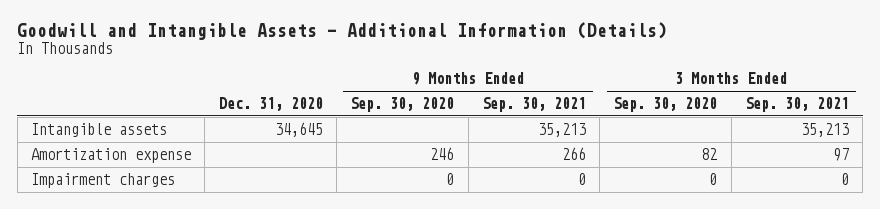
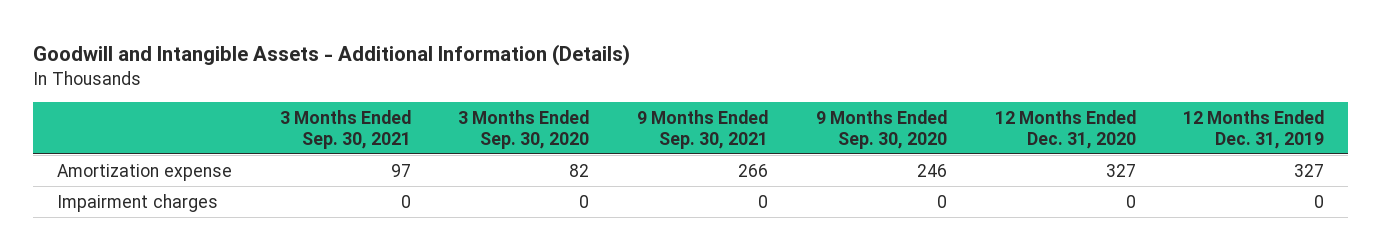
- | Dec. 31, 2020 | 9 Months Ended Sep. 30, 2020 | 9 Months Ended Sep. 30, 2021 | 3 Months Ended Sep. 30, 2020 | 3 Months Ended Sep. 30, 2021
+ | 3 Months Ended Sep. 30, 2021 | 3 Months Ended Sep. 30, 2020 | 9 Months Ended Sep. 30, 2021 | 9 Months Ended Sep. 30, 2020 | 12 Months Ended Dec. 31, 2020 | 12 Months Ended Dec. 31, 2019
- Intangible assets | 34,645 | | 35,213 | | 35,213

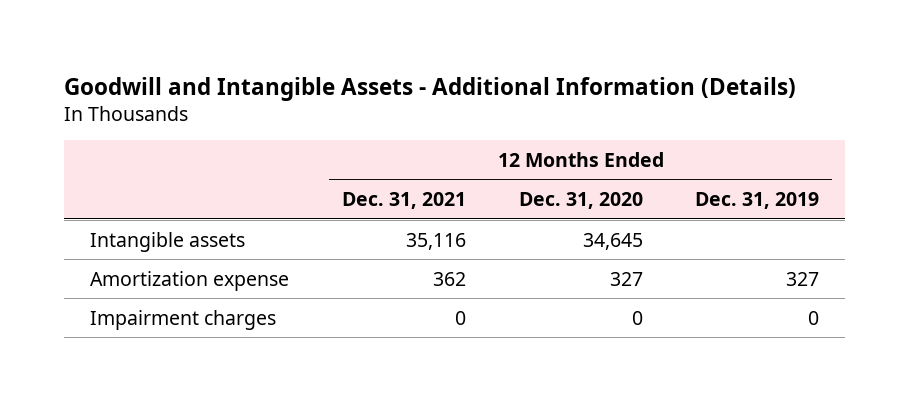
- | 3 Months Ended Sep. 30, 2021 | 3 Months Ended Sep. 30, 2020 | 9 Months Ended Sep. 30, 2021 | 9 Months Ended Sep. 30, 2020 | 12 Months Ended Dec. 31, 2020 | 12 Months Ended Dec. 31, 2019
+ | 12 Months Ended Dec. 31, 2021 | 12 Months Ended Dec. 31, 2020 | 12 Months Ended Dec. 31, 2019
+ Intangible assets | 35,116 | 34,645 |

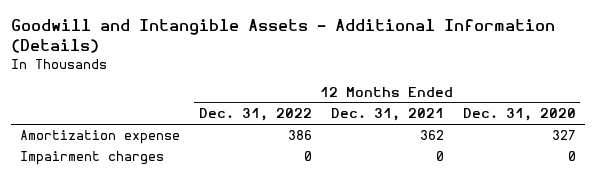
- | 12 Months Ended Dec. 31, 2021 | 12 Months Ended Dec. 31, 2020 | 12 Months Ended Dec. 31, 2019
+ | 12 Months Ended Dec. 31, 2022 | 12 Months Ended Dec. 31, 2021 | 12 Months Ended Dec. 31, 2020
- Intangible assets | 35,116 | 34,645 |

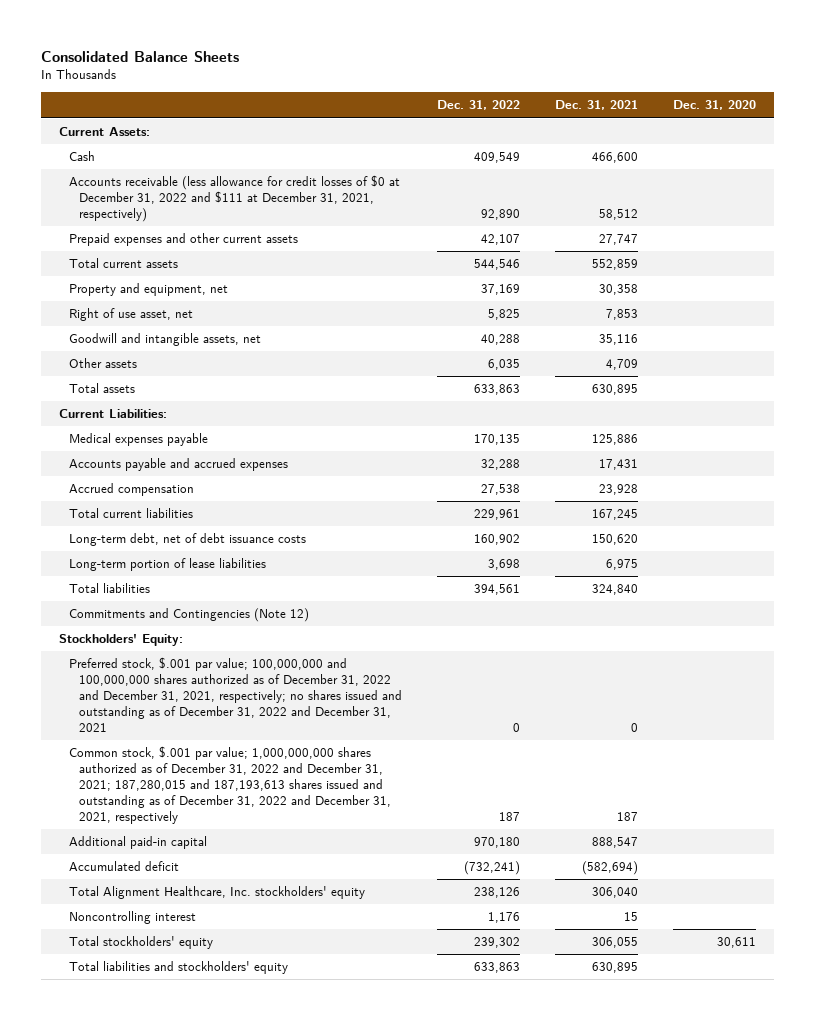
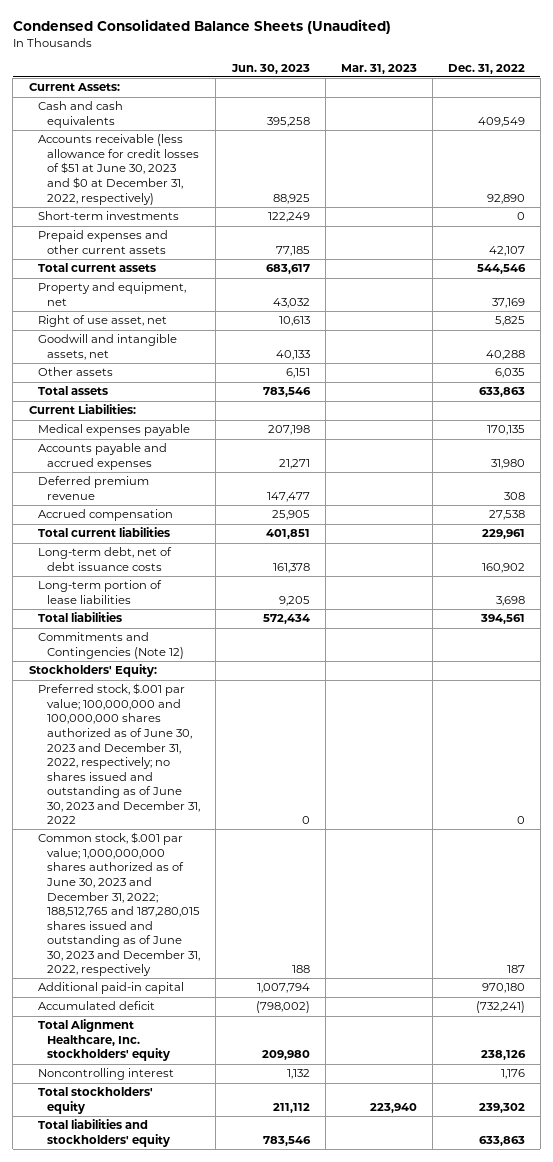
- Consolidated Balance Sheets
+ Condensed Consolidated Balance Sheets (Unaudited)
- | Dec. 31, 2022 | Dec. 31, 2021 | Dec. 31, 2020
+ | Jun. 30, 2023 | Mar. 31, 2023 | Dec. 31, 2022
- Cash | 409,549 | 466,600 |
- Accounts receivable (less allowance for credit losses of $0 at December 31, 2022 and $111 at December 31, 2021, respectively) | 92,890 | 58,512 |
+ Cash and cash equivalents | 395,258 | | 409,549
+ Accounts receivable (less allowance for credit losses of $51 at June 30, 2023 and $0 at December 31, 2022, respectively) | 88,925 | | 92,890
+ Short-term investments | 122,249 | | 0
- Accounts payable and accrued expenses | 32,288 | 17,431 |
+ Accounts payable and accrued expenses | 21,271 | | 31,980
+ Deferred premium revenue | 147,477 | | 308
- Preferred stock, $.001 par value; 100,000,000 and 100,000,000 shares authorized as of December 31, 2022 and December 31, 2021, respectively; no shares issued and outstanding as of December 31, 2022 and December 31, 2021 | 0 | 0 |
- Common stock, $.001 par value; 1,000,000,000 shares authorized as of December 31, 2022 and December 31, 2021; 187,280,015 and 187,193,613 shares issued and outstanding as of December 31, 2022 and December 31, 2021, respectively | 187 | 187 |
+ Preferred stock, $.001 par value; 100,000,000 and 100,000,000 shares authorized as of June 30, 2023 and December 31, 2022, respectively; no shares issued and outstanding as of June 30, 2023 and December 31, 2022 | 0 | | 0
+ Common stock, $.001 par value; 1,000,000,000 shares authorized as of June 30, 2023 and December 31, 2022; 188,512,765 and 187,280,015 shares issued and outstanding as of June 30, 2023 and December 31, 2022, respectively | 188 | | 187

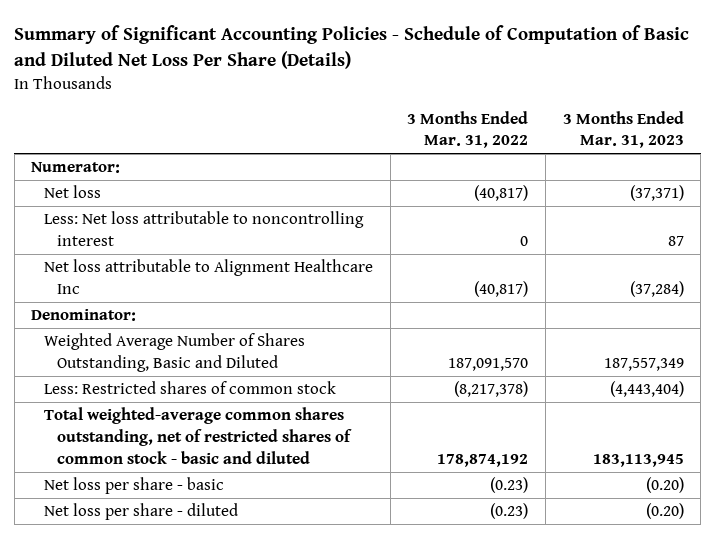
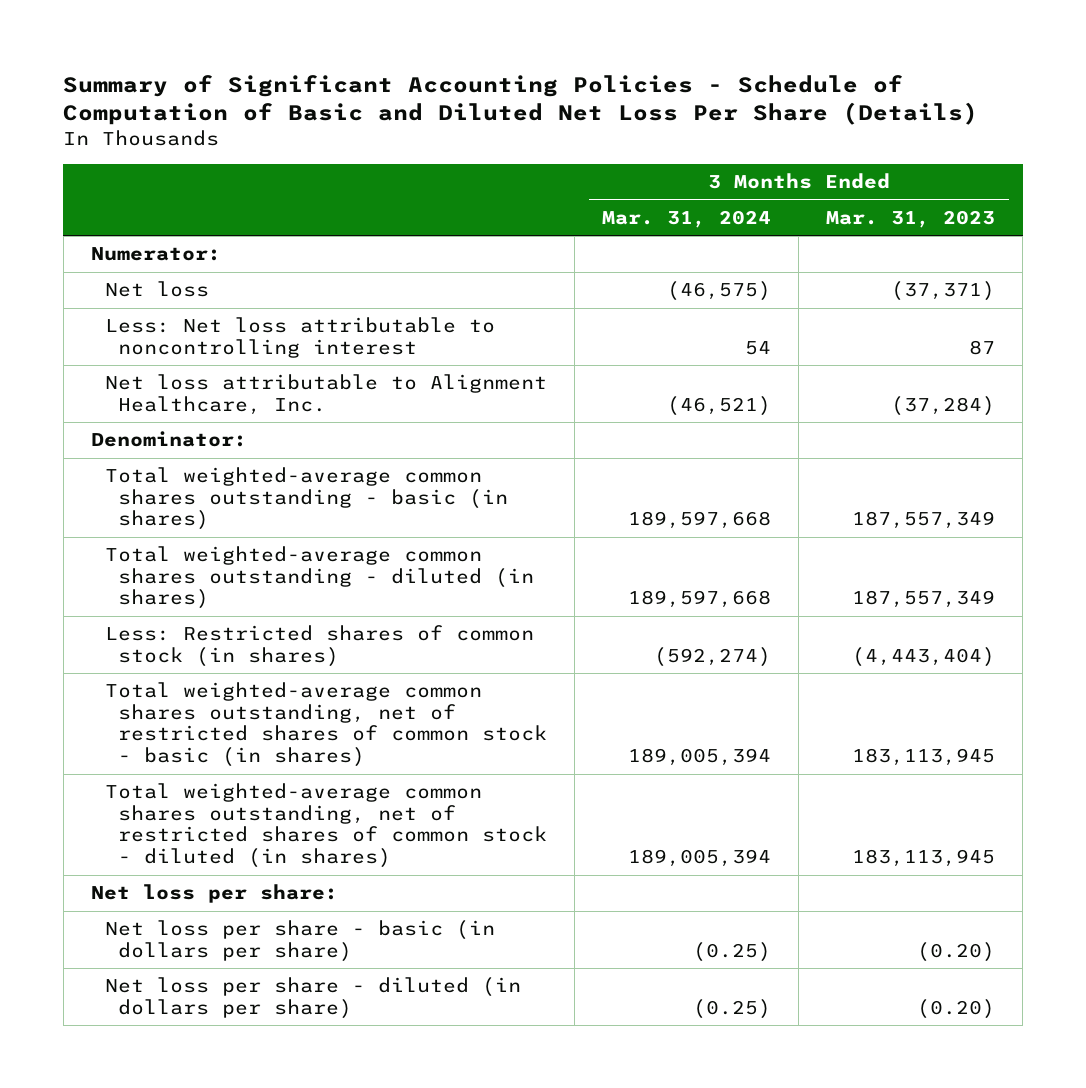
- | 3 Months Ended Mar. 31, 2022 | 3 Months Ended Mar. 31, 2023
+ | 3 Months Ended Mar. 31, 2024 | 3 Months Ended Mar. 31, 2023
- Net loss attributable to Alignment Healthcare Inc | (40,817) | (37,284)
+ Net loss attributable to Alignment Healthcare, Inc. | (46,521) | (37,284)
- Weighted Average Number of Shares Outstanding, Basic and Diluted | 187,091,570 | 187,557,349
- Less: Restricted shares of common stock | (8,217,378) | (4,443,404)
- Total weighted-average common shares outstanding, net of restricted shares of common stock - basic and diluted | 178,874,192 | 183,113,945
- Net loss per share - basic | (0.23) | (0.20)
- Net loss per share - diluted | (0.23) | (0.20)
+ Total weighted-average common shares outstanding - basic (in shares) | 189,597,668 | 187,557,349
+ Total weighted-average common shares outstanding - diluted (in shares) | 189,597,668 | 187,557,349
+ Less: Restricted shares of common stock (in shares) | (592,274) | (4,443,404)
+ Total weighted-average common shares outstanding, net of restricted shares of common stock - basic (in shares) | 189,005,394 | 183,113,945
+ Total weighted-average common shares outstanding, net of restricted shares of common stock - diluted (in shares) | 189,005,394 | 183,113,945
+ Net loss per share:
+ Net loss per share - basic (in dollars per share) | (0.25) | (0.20)
+ Net loss per share - diluted (in dollars per share) | (0.25) | (0.20)

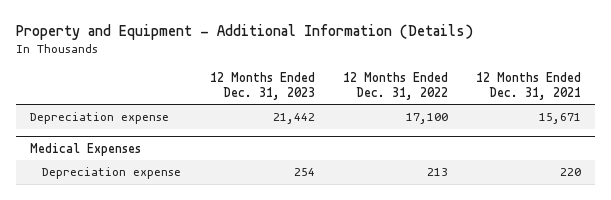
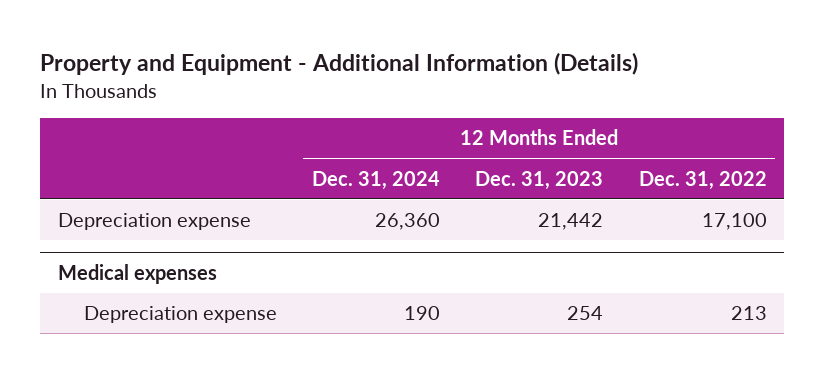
- | 12 Months Ended Dec. 31, 2023 | 12 Months Ended Dec. 31, 2022 | 12 Months Ended Dec. 31, 2021
+ | 12 Months Ended Dec. 31, 2024 | 12 Months Ended Dec. 31, 2023 | 12 Months Ended Dec. 31, 2022
- Medical Expenses
+ Medical expenses

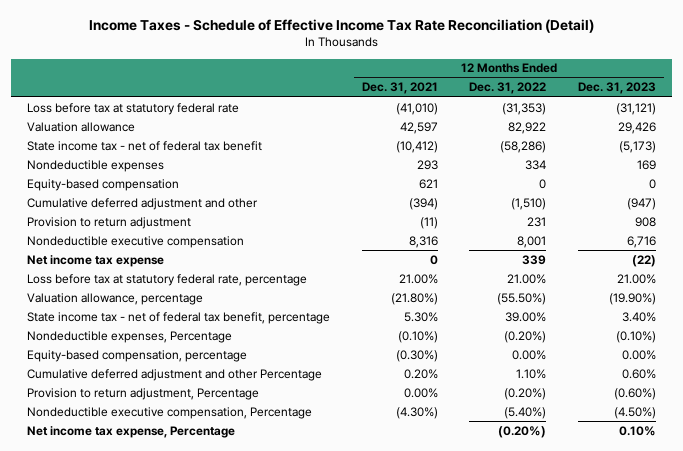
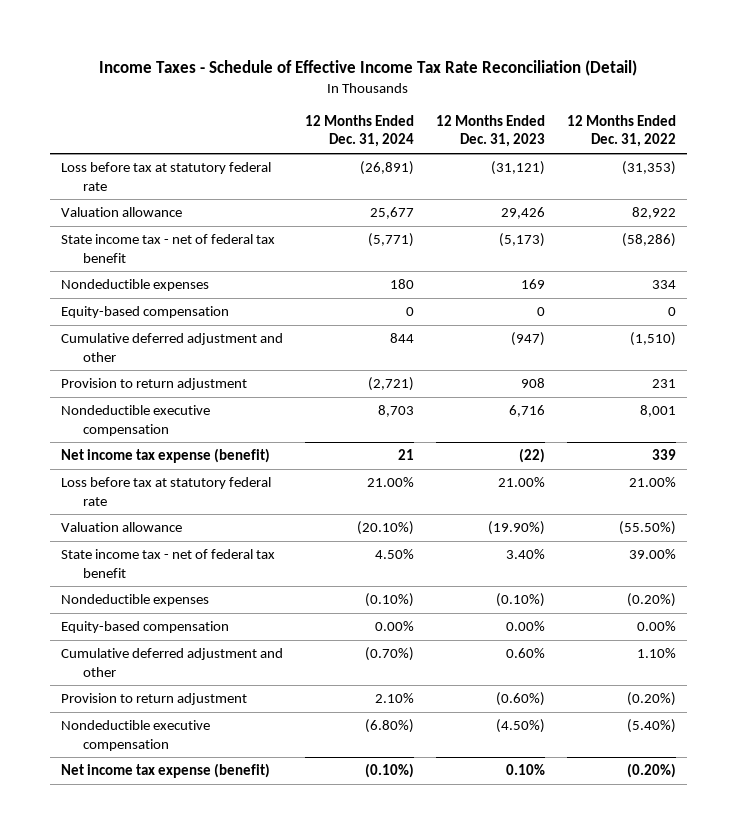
- | 12 Months Ended Dec. 31, 2021 | 12 Months Ended Dec. 31, 2022 | 12 Months Ended Dec. 31, 2023
+ | 12 Months Ended Dec. 31, 2024 | 12 Months Ended Dec. 31, 2023 | 12 Months Ended Dec. 31, 2022
- Net income tax expense | 0 | 339 | (22)
- Loss before tax at statutory federal rate, percentage | 21.00% | 21.00% | 21.00%
- Valuation allowance, percentage | (21.80%) | (55.50%) | (19.90%)
- State income tax - net of federal tax benefit, percentage | 5.30% | 39.00% | 3.40%
- Nondeductible expenses, Percentage | (0.10%) | (0.20%) | (0.10%)
- Equity-based compensation, percentage | (0.30%) | 0.00% | 0.00%
- Cumulative deferred adjustment and other Percentage | 0.20% | 1.10% | 0.60%
- Provision to return adjustment, Percentage | 0.00% | (0.20%) | (0.60%)
- Nondeductible executive compensation, Percentage | (4.30%) | (5.40%) | (4.50%)
- Net income tax expense, Percentage | | (0.20%) | 0.10%
+ Net income tax expense (benefit) | 21 | (22) | 339
+ Loss before tax at statutory federal rate | 21.00% | 21.00% | 21.00%
+ Valuation allowance | (20.10%) | (19.90%) | (55.50%)
+ State income tax - net of federal tax benefit | 4.50% | 3.40% | 39.00%
+ Nondeductible expenses | (0.10%) | (0.10%) | (0.20%)
+ Equity-based compensation | 0.00% | 0.00% | 0.00%
+ Cumulative deferred adjustment and other | (0.70%) | 0.60% | 1.10%
+ Provision to return adjustment | 2.10% | (0.60%) | (0.20%)
+ Nondeductible executive compensation | (6.80%) | (4.50%) | (5.40%)
+ Net income tax expense (benefit) | (0.10%) | 0.10% | (0.20%)

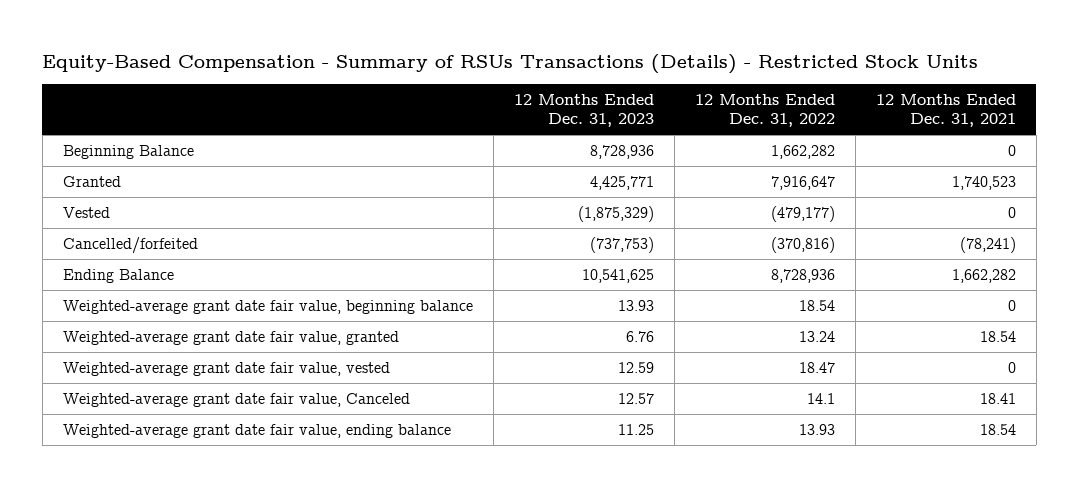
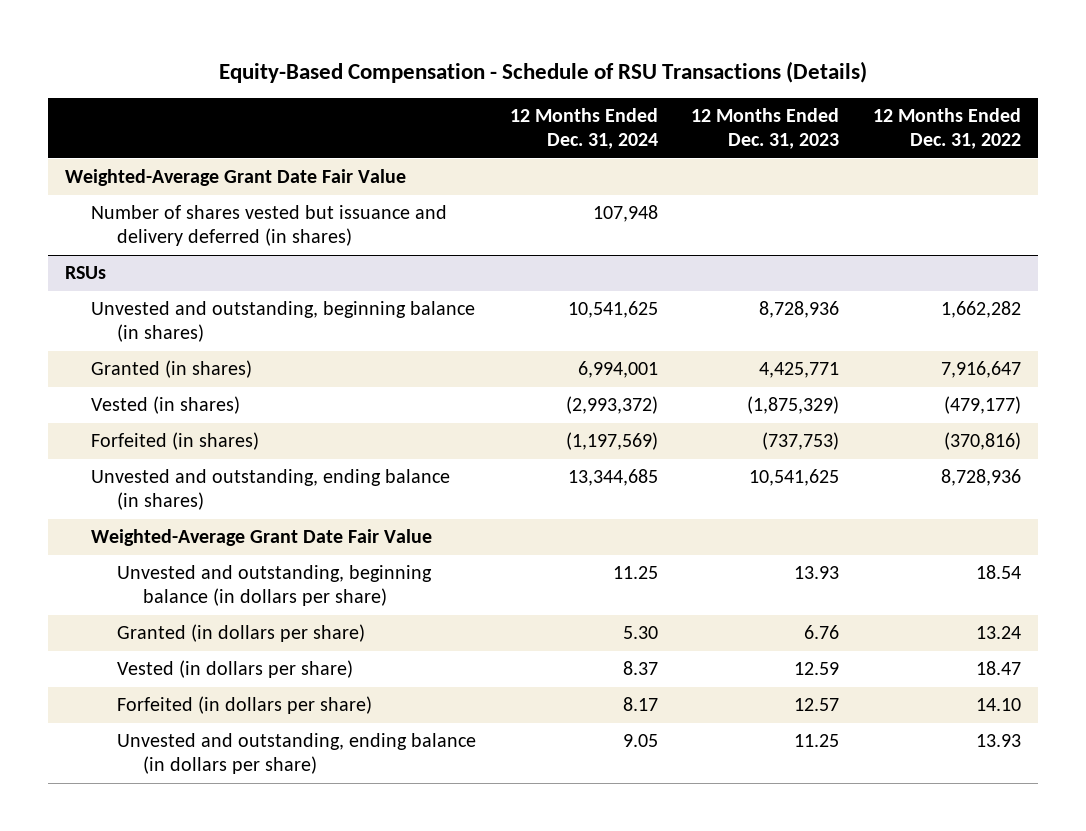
- Equity-Based Compensation - Summary of RSUs Transactions (Details) - Restricted Stock Units
+ Equity-Based Compensation - Schedule of RSU Transactions (Details)
- | 12 Months Ended Dec. 31, 2023 | 12 Months Ended Dec. 31, 2022 | 12 Months Ended Dec. 31, 2021
+ | 12 Months Ended Dec. 31, 2024 | 12 Months Ended Dec. 31, 2023 | 12 Months Ended Dec. 31, 2022
- Beginning Balance | 8,728,936 | 1,662,282 | 0
- Granted | 4,425,771 | 7,916,647 | 1,740,523
- Vested | (1,875,329) | (479,177) | 0
- Cancelled/forfeited | (737,753) | (370,816) | (78,241)
- Ending Balance | 10,541,625 | 8,728,936 | 1,662,282
- Weighted-average grant date fair value, beginning balance | 13.93 | 18.54 | 0
- Weighted-average grant date fair value, granted | 6.76 | 13.24 | 18.54
- Weighted-average grant date fair value, vested | 12.59 | 18.47 | 0
- Weighted-average grant date fair value, Canceled | 12.57 | 14.1 | 18.41
- Weighted-average grant date fair value, ending balance | 11.25 | 13.93 | 18.54
+ Weighted-Average Grant Date Fair Value
+ Number of shares vested but issuance and delivery deferred (in shares) | 107,948 | |
+ RSUs
+ Unvested and outstanding, beginning balance (in shares) | 10,541,625 | 8,728,936 | 1,662,282
+ Granted (in shares) | 6,994,001 | 4,425,771 | 7,916,647
+ Vested (in shares) | (2,993,372) | (1,875,329) | (479,177)
+ Forfeited (in shares) | (1,197,569) | (737,753) | (370,816)
+ Unvested and outstanding, ending balance (in shares) | 13,344,685 | 10,541,625 | 8,728,936
+ Weighted-Average Grant Date Fair Value
+ Unvested and outstanding, beginning balance (in dollars per share) | 11.25 | 13.93 | 18.54
+ Granted (in dollars per share) | 5.30 | 6.76 | 13.24
+ Vested (in dollars per share) | 8.37 | 12.59 | 18.47
+ Forfeited (in dollars per share) | 8.17 | 12.57 | 14.10
+ Unvested and outstanding, ending balance (in dollars per share) | 9.05 | 11.25 | 13.93

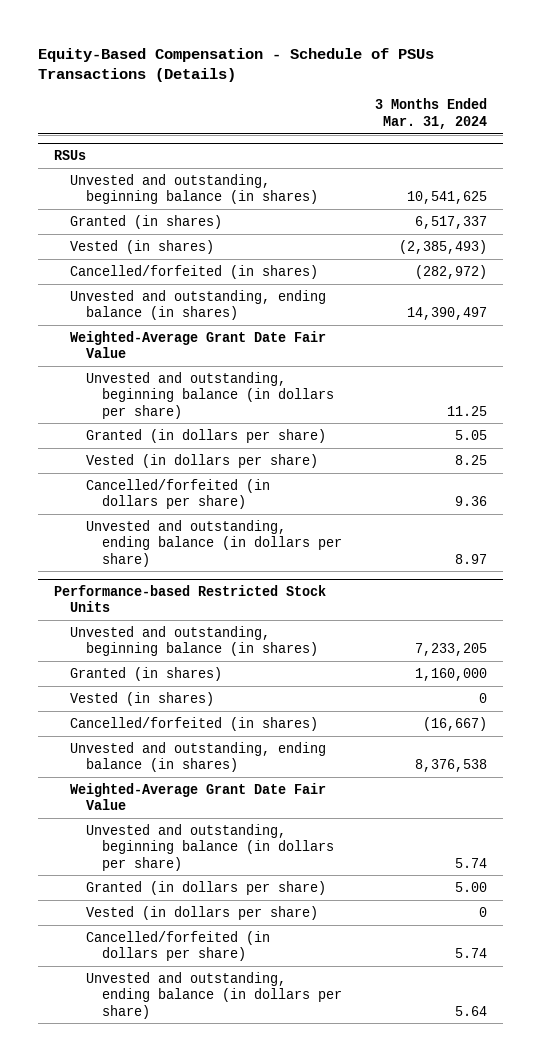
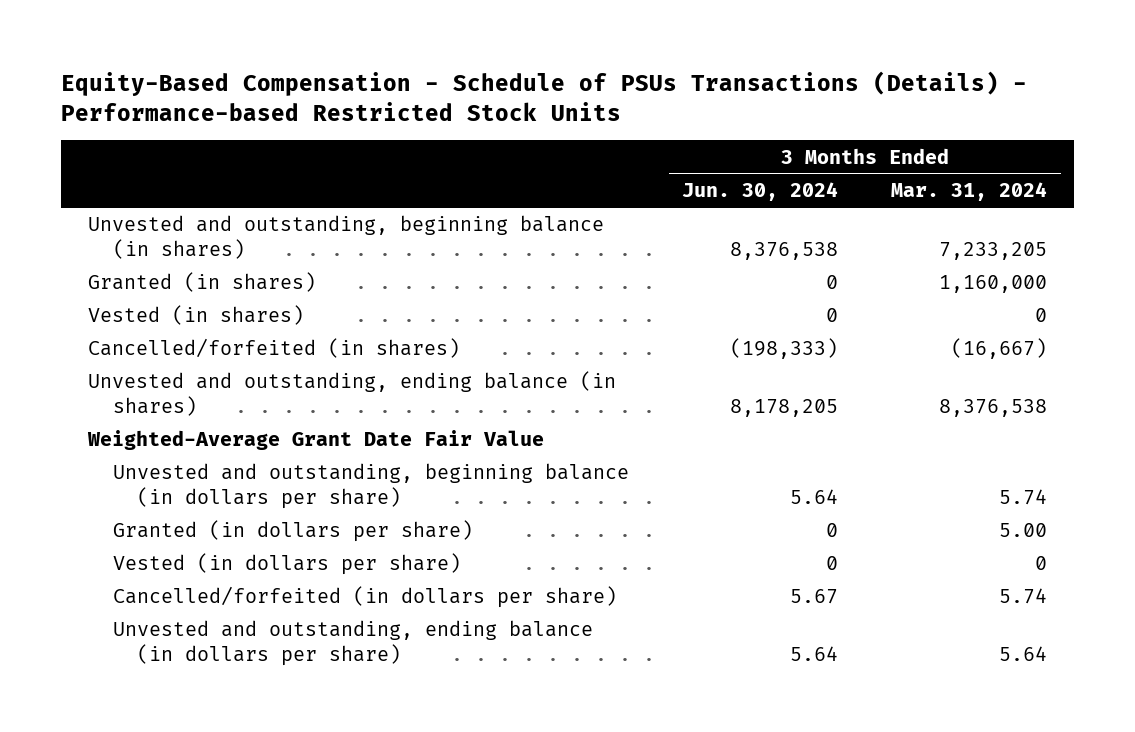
- Equity-Based Compensation - Schedule of PSUs Transactions (Details)
+ Equity-Based Compensation - Schedule of PSUs Transactions (Details) - Performance-based Restricted Stock Units
- | 3 Months Ended Mar. 31, 2024
+ | 3 Months Ended Jun. 30, 2024 | 3 Months Ended Mar. 31, 2024
- RSUs
- Unvested and outstanding, beginning balance (in shares) | 10,541,625
- Granted (in shares) | 6,517,337
- Vested (in shares) | (2,385,493)
- Cancelled/forfeited (in shares) | (282,972)
- Unvested and outstanding, ending balance (in shares) | 14,390,497
- Weighted-Average Grant Date Fair Value
- Unvested and outstanding, beginning balance (in dollars per share) | 11.25
- Granted (in dollars per share) | 5.05
- Vested (in dollars per share) | 8.25
- Cancelled/forfeited (in dollars per share) | 9.36
- Unvested and outstanding, ending balance (in dollars per share) | 8.97
- Performance-based Restricted Stock Units

